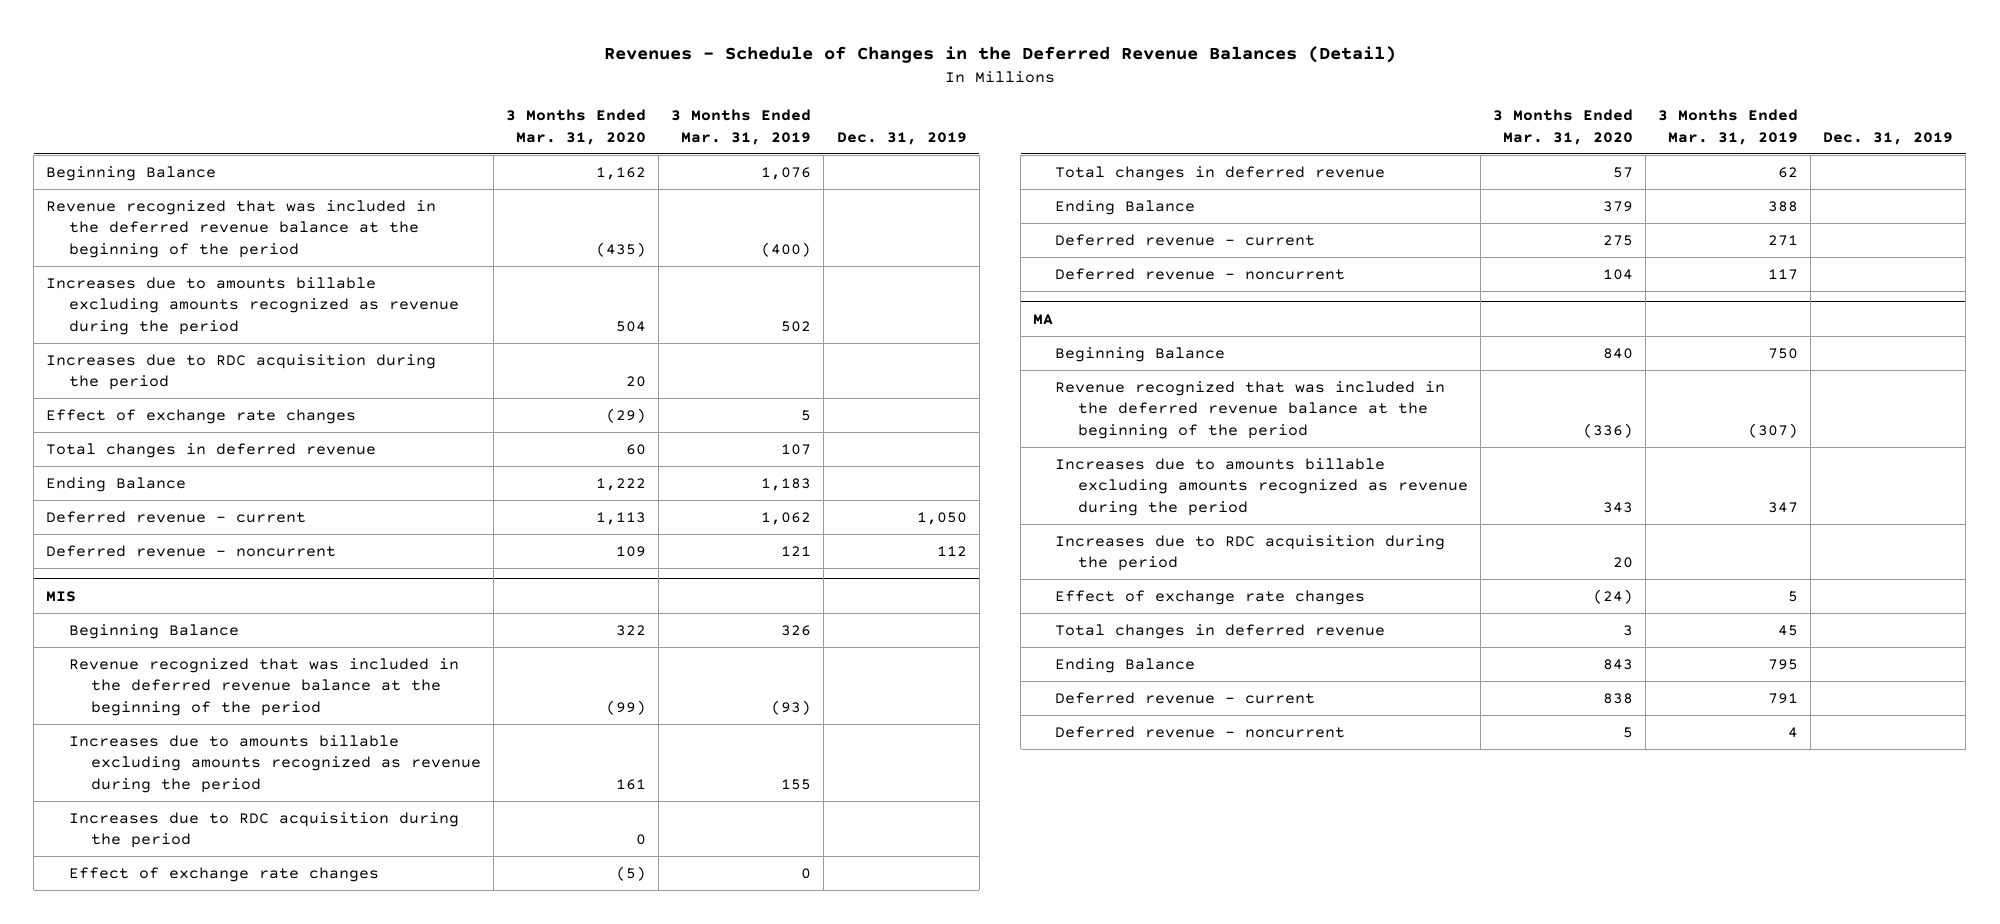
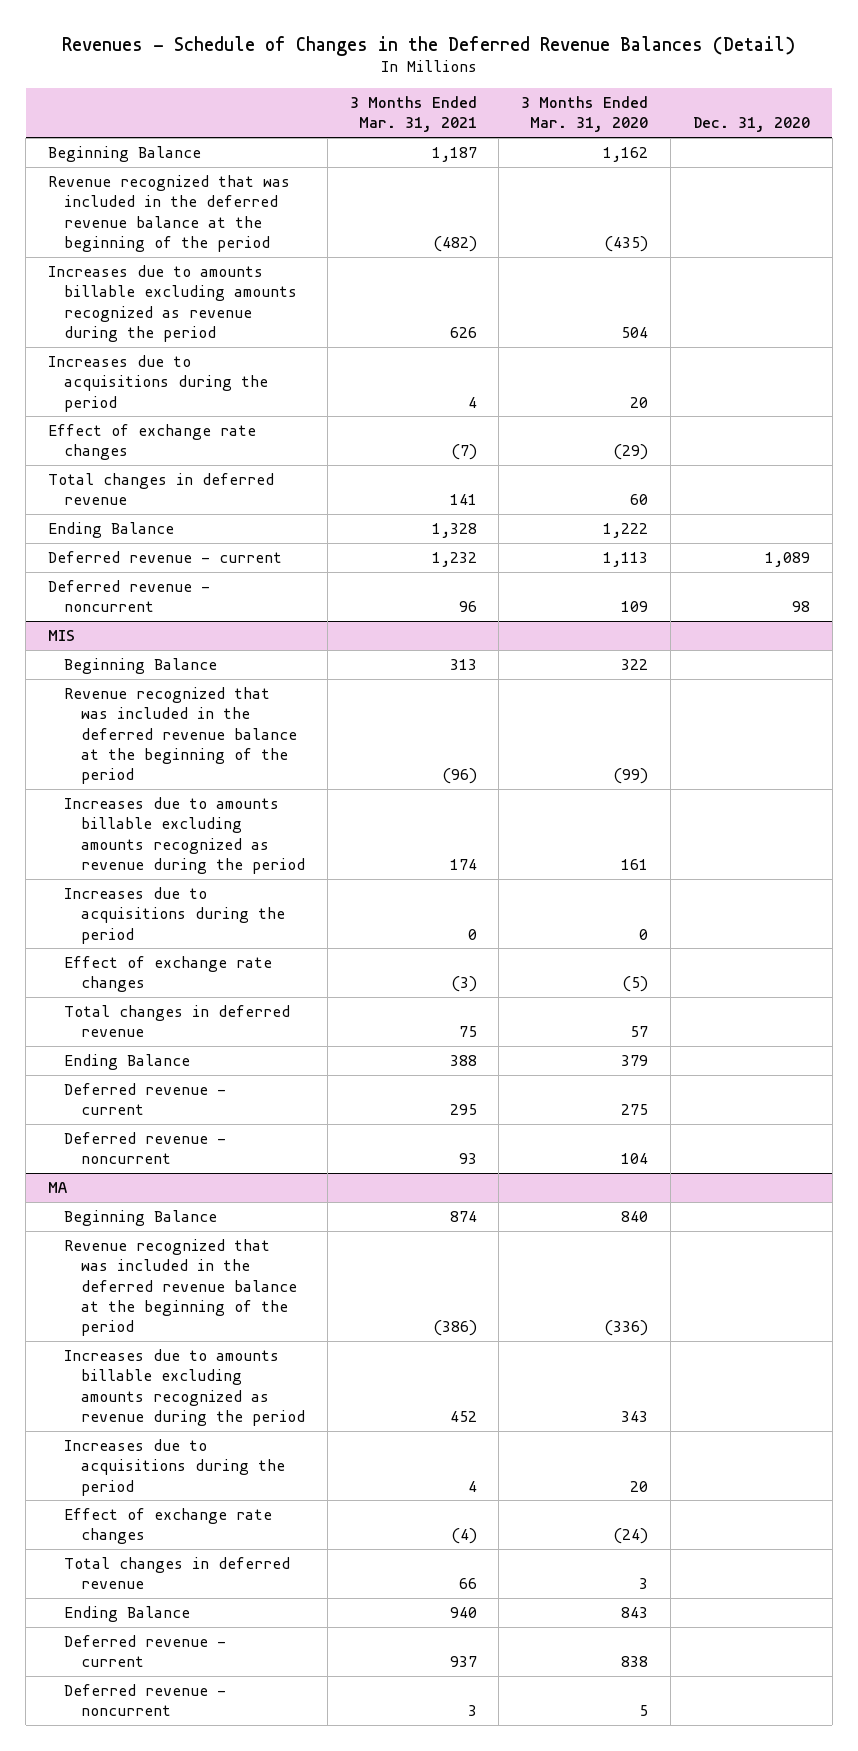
- | 3 Months Ended Mar. 31, 2020 | 3 Months Ended Mar. 31, 2019 | Dec. 31, 2019
+ | 3 Months Ended Mar. 31, 2021 | 3 Months Ended Mar. 31, 2020 | Dec. 31, 2020
- Increases due to RDC acquisition during the period | 20 | |
+ Increases due to acquisitions during the period | 4 | 20 |
@ MIS
- Increases due to RDC acquisition during the period | 0 | |
+ Increases due to acquisitions during the period | 0 | 0 |
@ MA
- Increases due to RDC acquisition during the period | 20 | |
+ Increases due to acquisitions during the period | 4 | 20 |

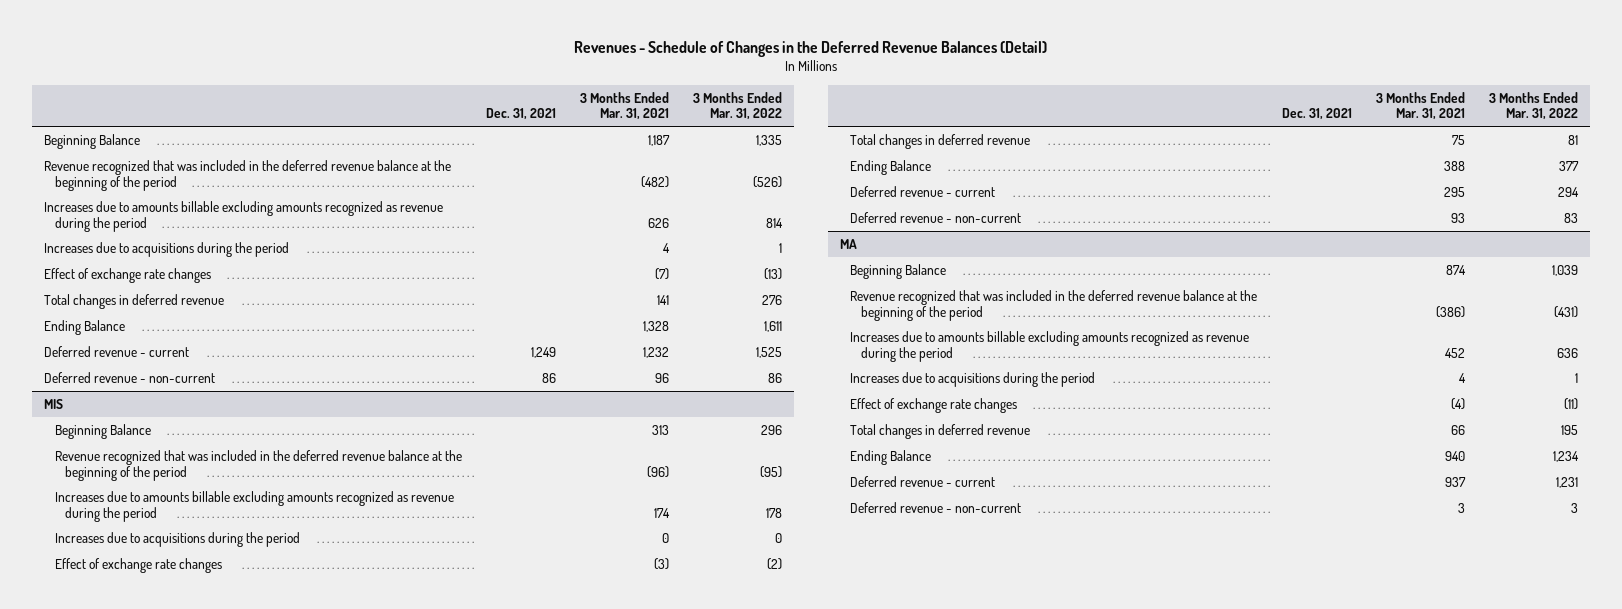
- | 3 Months Ended Mar. 31, 2021 | 3 Months Ended Mar. 31, 2020 | Dec. 31, 2020
+ | Dec. 31, 2021 | 3 Months Ended Mar. 31, 2021 | 3 Months Ended Mar. 31, 2022
- Deferred revenue - noncurrent | 96 | 109 | 98
+ Deferred revenue - non-current | 86 | 96 | 86
@ MIS
- Deferred revenue - noncurrent | 93 | 104 |
+ Deferred revenue - non-current | | 93 | 83
@ MA
- Deferred revenue - noncurrent | 3 | 5 |
+ Deferred revenue - non-current | | 3 | 3

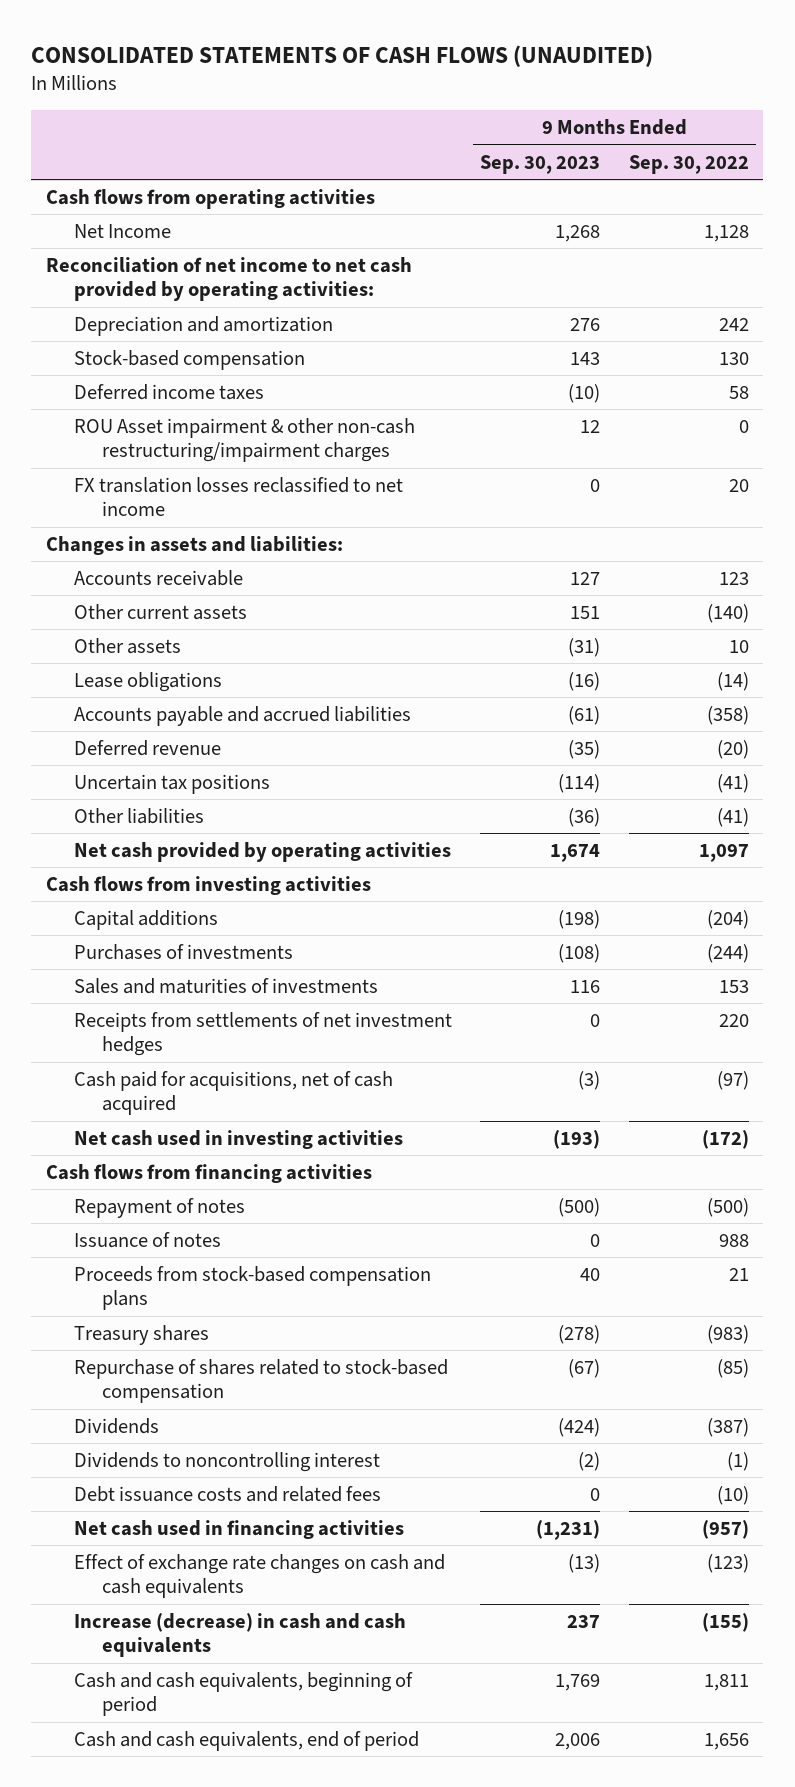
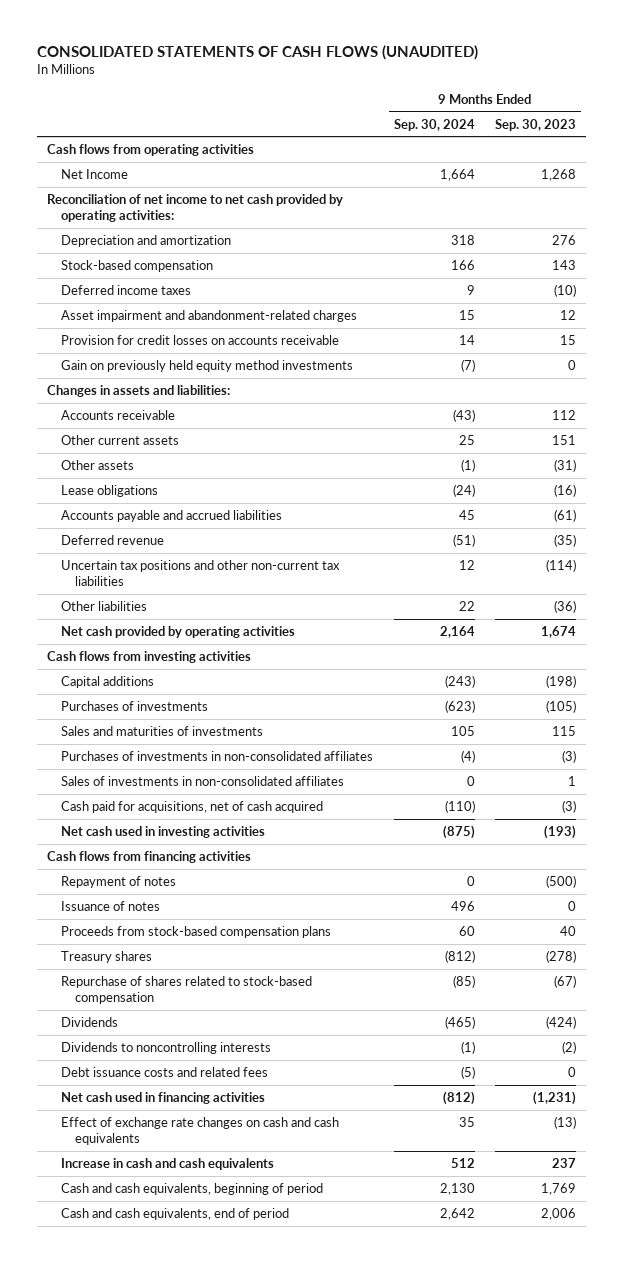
- | 9 Months Ended Sep. 30, 2023 | 9 Months Ended Sep. 30, 2022
+ | 9 Months Ended Sep. 30, 2024 | 9 Months Ended Sep. 30, 2023
- ROU Asset impairment & other non-cash restructuring/impairment charges | 12 | 0
- FX translation losses reclassified to net income | 0 | 20
+ Asset impairment and abandonment-related charges | 15 | 12
+ Provision for credit losses on accounts receivable | 14 | 15
+ Gain on previously held equity method investments | (7) | 0
- Accounts receivable | 127 | 123
+ Accounts receivable | (43) | 112
- Uncertain tax positions | (114) | (41)
+ Uncertain tax positions and other non-current tax liabilities | 12 | (114)
- Purchases of investments | (108) | (244)
- Sales and maturities of investments | 116 | 153
- Receipts from settlements of net investment hedges | 0 | 220
+ Purchases of investments | (623) | (105)
+ Sales and maturities of investments | 105 | 115
+ Purchases of investments in non-consolidated affiliates | (4) | (3)
+ Sales of investments in non-consolidated affiliates | 0 | 1
- Dividends to noncontrolling interest | (2) | (1)
+ Dividends to noncontrolling interests | (1) | (2)
- Increase (decrease) in cash and cash equivalents | 237 | (155)
+ Increase in cash and cash equivalents | 512 | 237

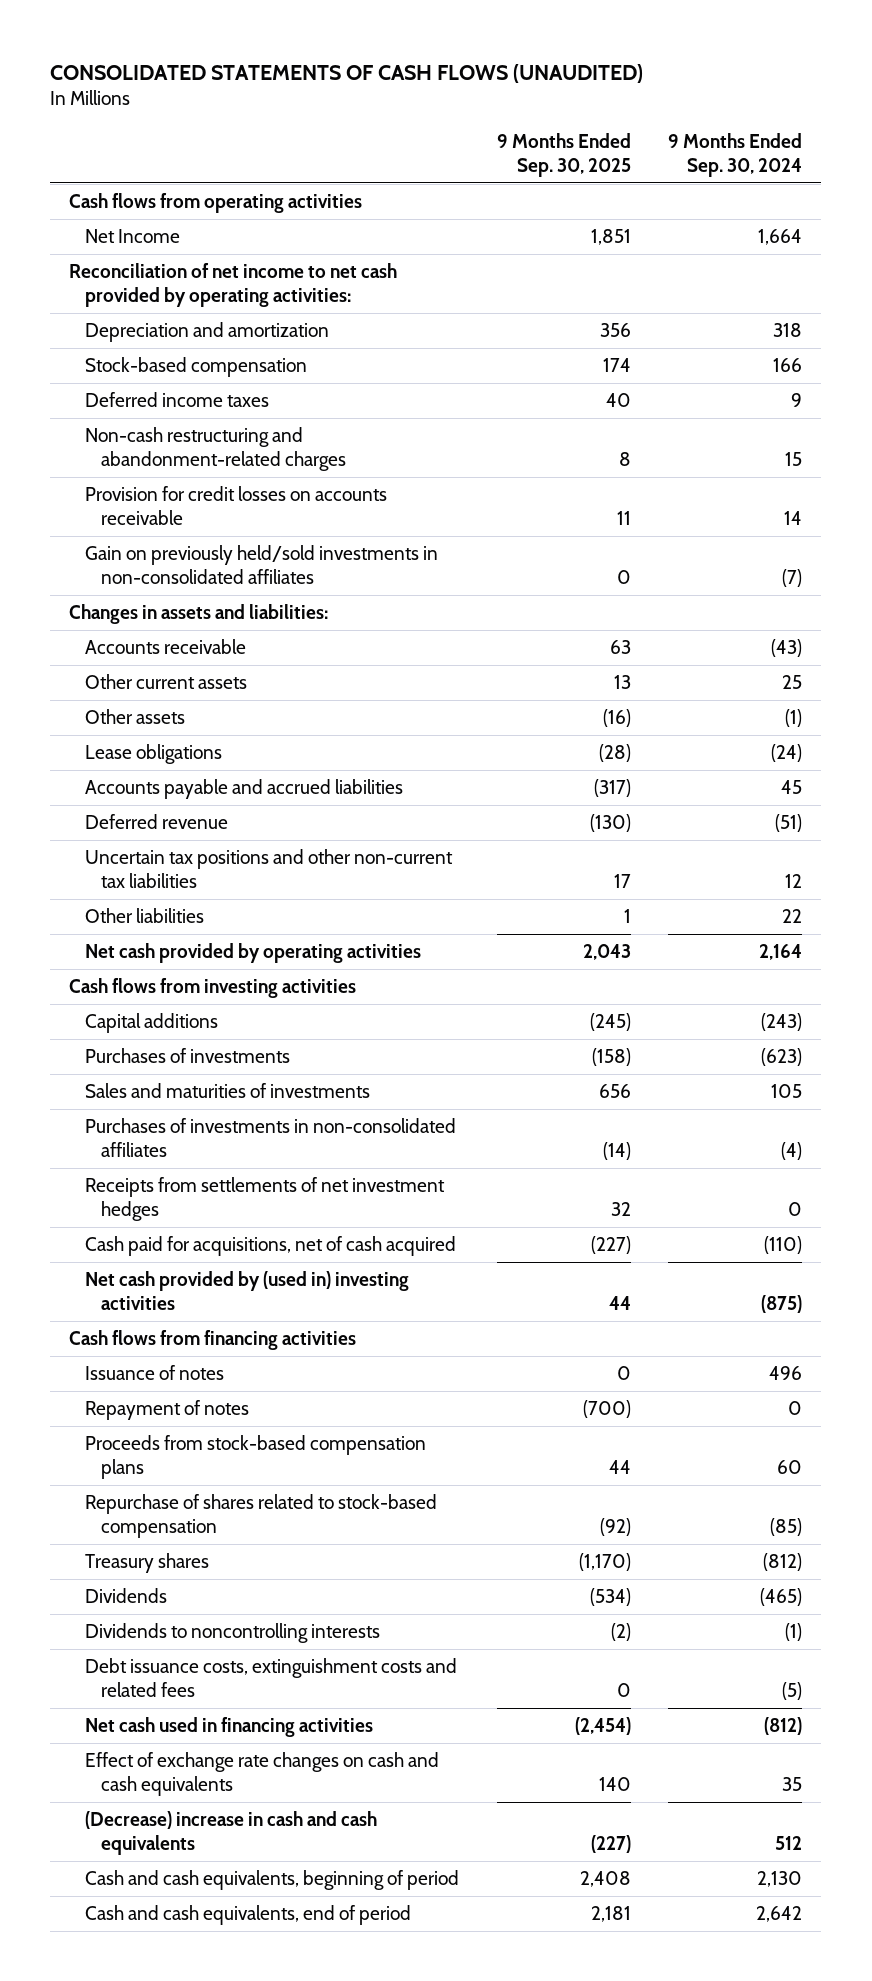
- | 9 Months Ended Sep. 30, 2024 | 9 Months Ended Sep. 30, 2023
+ | 9 Months Ended Sep. 30, 2025 | 9 Months Ended Sep. 30, 2024
- Asset impairment and abandonment-related charges | 15 | 12
+ Non-cash restructuring and abandonment-related charges | 8 | 15
- Gain on previously held equity method investments | (7) | 0
+ Gain on previously held/sold investments in non-consolidated affiliates | 0 | (7)
- Sales of investments in non-consolidated affiliates | 0 | 1
+ Receipts from settlements of net investment hedges | 32 | 0
- Net cash used in investing activities | (875) | (193)
+ Net cash provided by (used in) investing activities | 44 | (875)
moved down: Repayment of notes | (700) | 0
moved down: Treasury shares | (1,170) | (812)
- Debt issuance costs and related fees | (5) | 0
+ Debt issuance costs, extinguishment costs and related fees | 0 | (5)
- Increase in cash and cash equivalents | 512 | 237
+ (Decrease) increase in cash and cash equivalents | (227) | 512

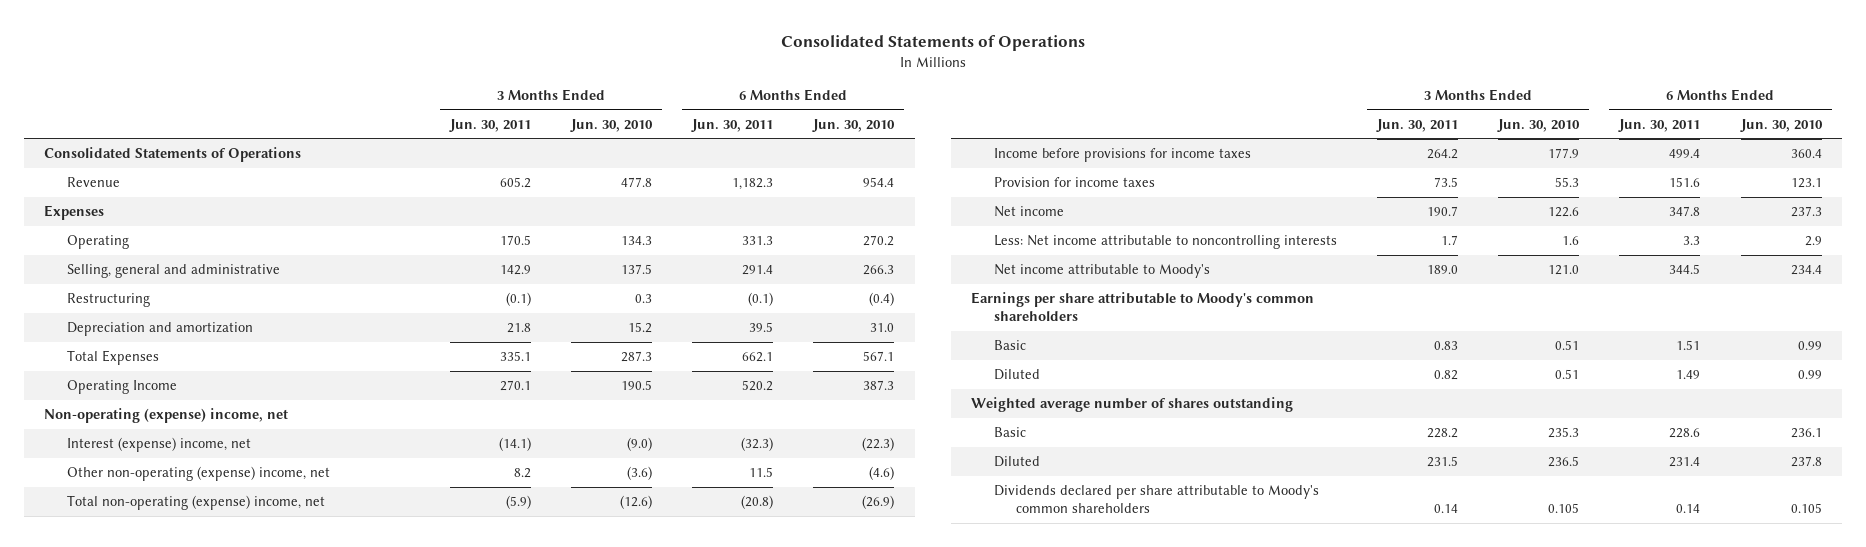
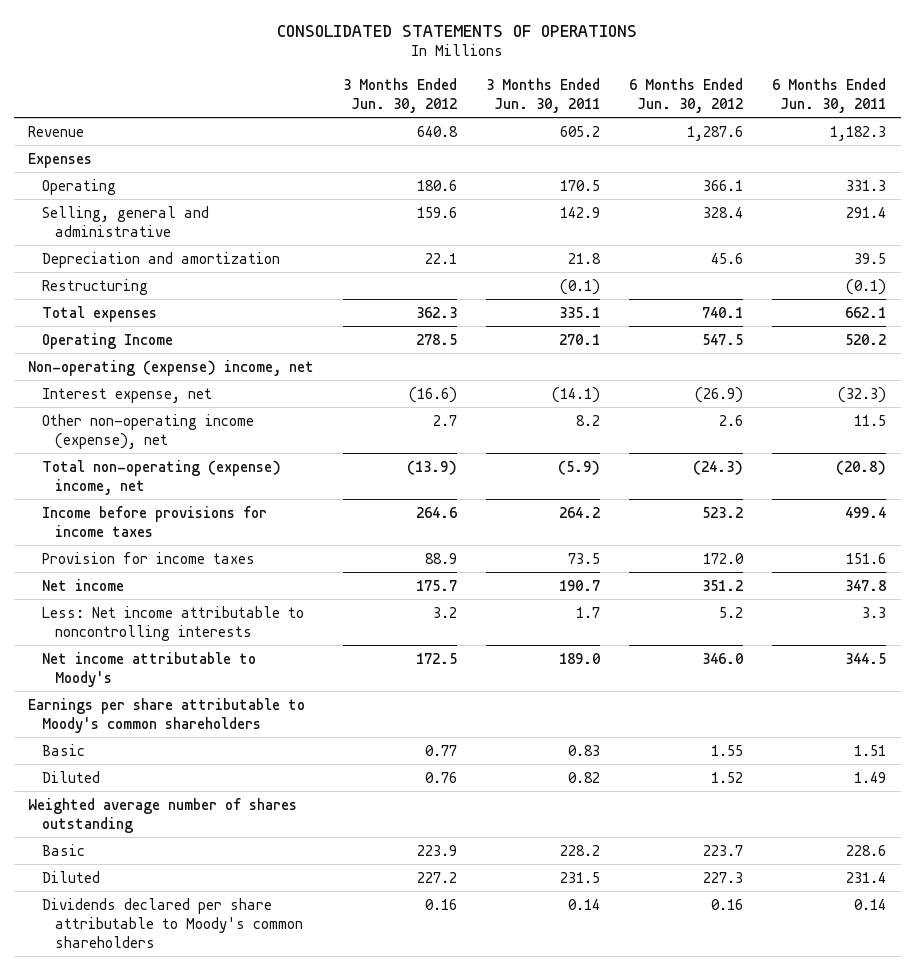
- Consolidated Statements of Operations
+ CONSOLIDATED STATEMENTS OF OPERATIONS
- | 3 Months Ended Jun. 30, 2011 | 3 Months Ended Jun. 30, 2010 | 6 Months Ended Jun. 30, 2011 | 6 Months Ended Jun. 30, 2010
+ | 3 Months Ended Jun. 30, 2012 | 3 Months Ended Jun. 30, 2011 | 6 Months Ended Jun. 30, 2012 | 6 Months Ended Jun. 30, 2011
- Consolidated Statements of Operations
- Total Expenses | 335.1 | 287.3 | 662.1 | 567.1
moved down: Restructuring | | (0.1) | | (0.1)
+ Total expenses | 362.3 | 335.1 | 740.1 | 662.1
- Interest (expense) income, net | (14.1) | (9.0) | (32.3) | (22.3)
- Other non-operating (expense) income, net | 8.2 | (3.6) | 11.5 | (4.6)
+ Interest expense, net | (16.6) | (14.1) | (26.9) | (32.3)
+ Other non-operating income (expense), net | 2.7 | 8.2 | 2.6 | 11.5

